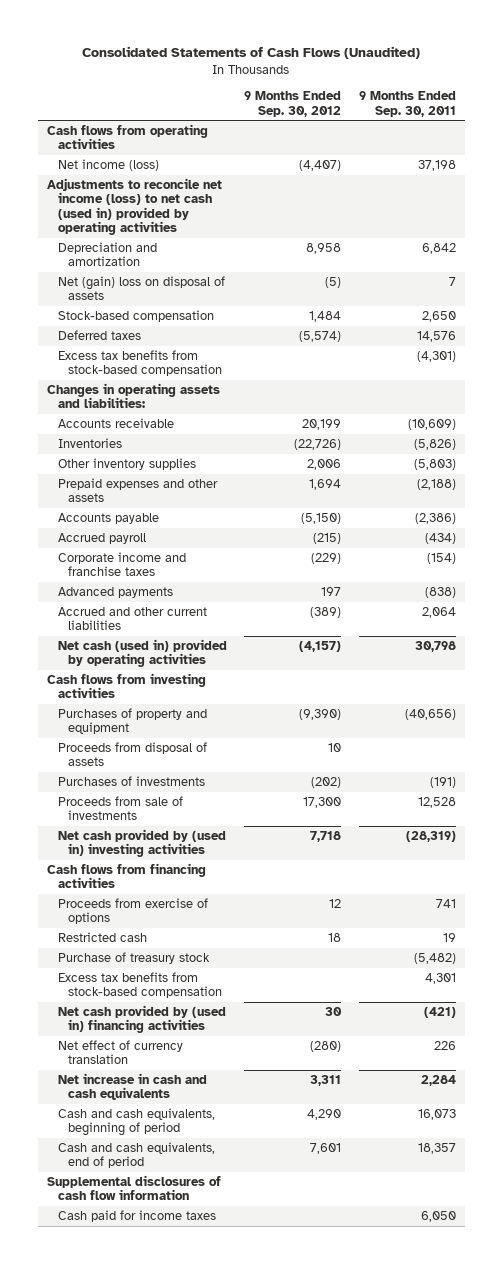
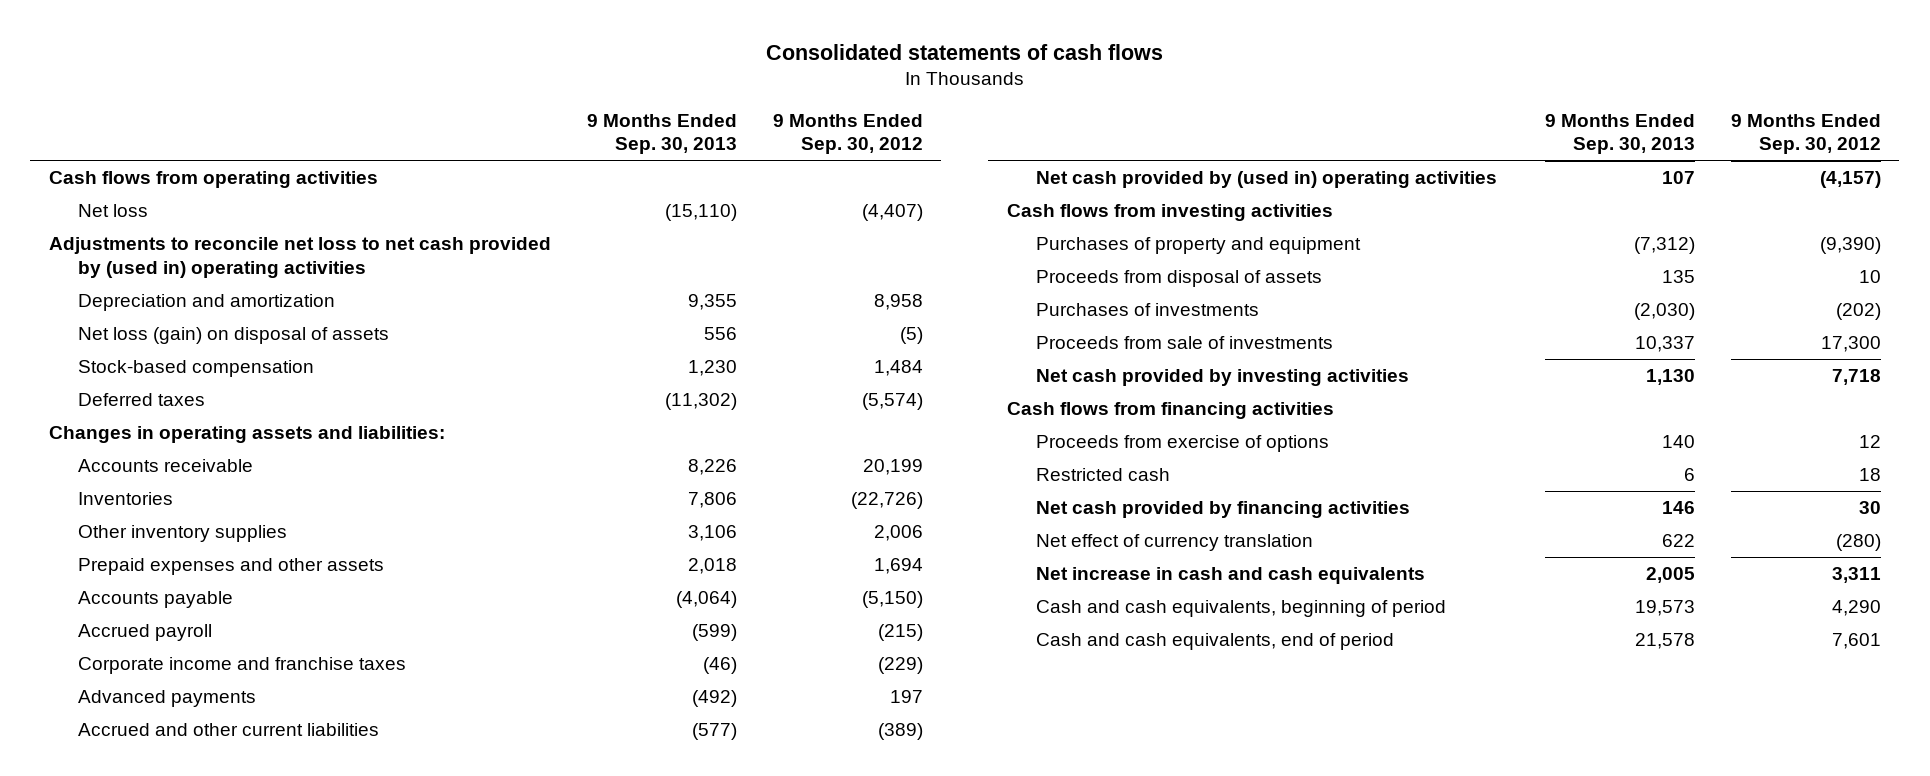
- Consolidated Statements of Cash Flows (Unaudited)
+ Consolidated statements of cash flows
- | 9 Months Ended Sep. 30, 2012 | 9 Months Ended Sep. 30, 2011
+ | 9 Months Ended Sep. 30, 2013 | 9 Months Ended Sep. 30, 2012
- Net income (loss) | (4,407) | 37,198
- Adjustments to reconcile net income (loss) to net cash (used in) provided by operating activities
+ Net loss | (15,110) | (4,407)
+ Adjustments to reconcile net loss to net cash provided by (used in) operating activities
- Net (gain) loss on disposal of assets | (5) | 7
+ Net loss (gain) on disposal of assets | 556 | (5)
- Excess tax benefits from stock-based compensation | | (4,301)
- Net cash (used in) provided by operating activities | (4,157) | 30,798
+ Net cash provided by (used in) operating activities | 107 | (4,157)
- Net cash provided by (used in) investing activities | 7,718 | (28,319)
+ Net cash provided by investing activities | 1,130 | 7,718
- Purchase of treasury stock | | (5,482)
- Excess tax benefits from stock-based compensation | | 4,301
- Net cash provided by (used in) financing activities | 30 | (421)
+ Net cash provided by financing activities | 146 | 30
- Supplemental disclosures of cash flow information
- Cash paid for income taxes | | 6,050

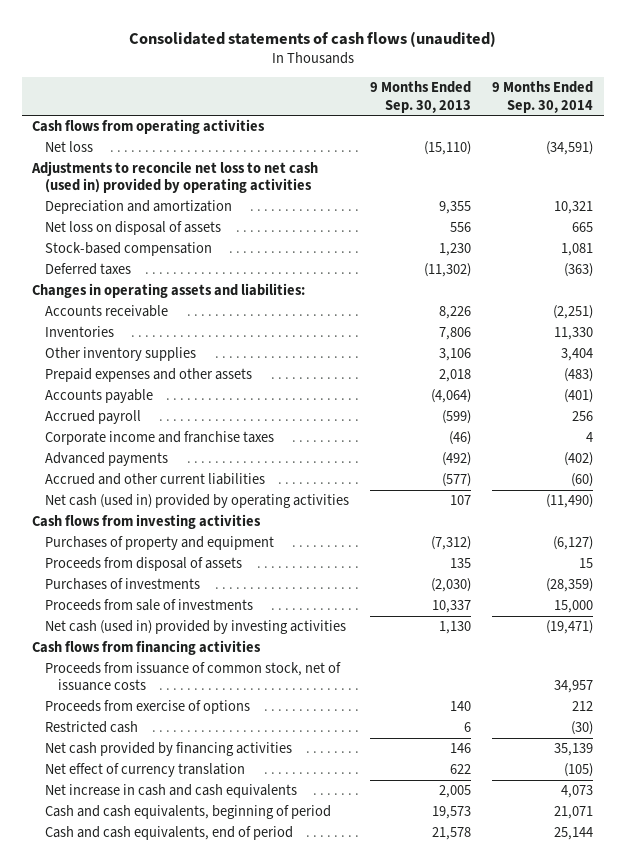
- Consolidated statements of cash flows
+ Consolidated statements of cash flows (unaudited)
- | 9 Months Ended Sep. 30, 2013 | 9 Months Ended Sep. 30, 2012
+ | 9 Months Ended Sep. 30, 2013 | 9 Months Ended Sep. 30, 2014
- Adjustments to reconcile net loss to net cash provided by (used in) operating activities
+ Adjustments to reconcile net loss to net cash (used in) provided by operating activities
- Net loss (gain) on disposal of assets | 556 | (5)
+ Net loss on disposal of assets | 556 | 665
- Net cash provided by (used in) operating activities | 107 | (4,157)
+ Net cash (used in) provided by operating activities | 107 | (11,490)
- Net cash provided by investing activities | 1,130 | 7,718
+ Net cash (used in) provided by investing activities | 1,130 | (19,471)
+ Proceeds from issuance of common stock, net of issuance costs | | 34,957

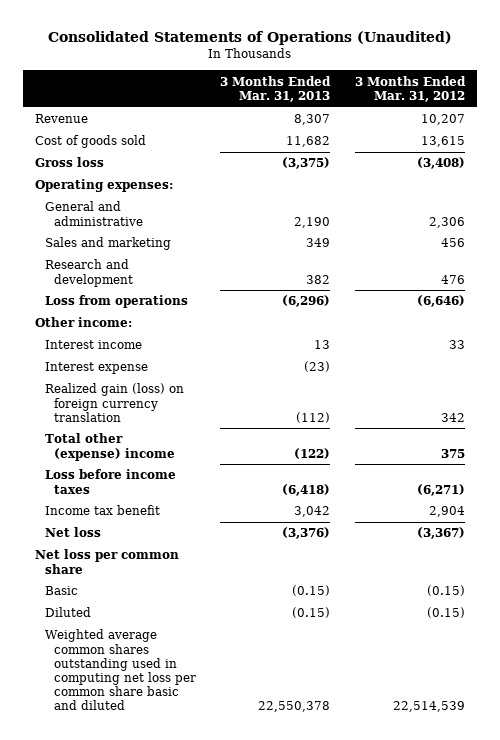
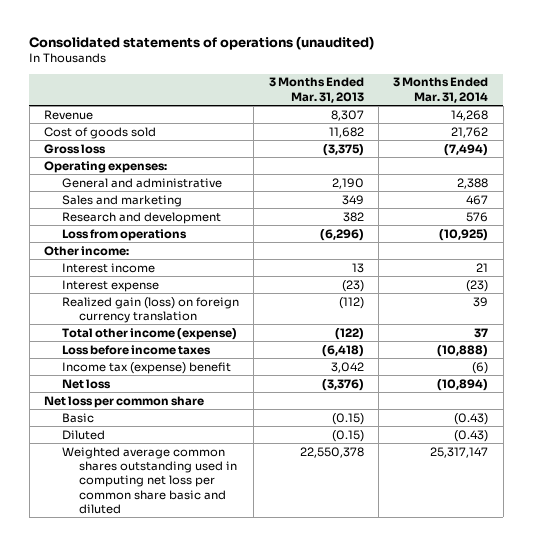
- Consolidated Statements of Operations (Unaudited)
+ Consolidated statements of operations (unaudited)
- | 3 Months Ended Mar. 31, 2013 | 3 Months Ended Mar. 31, 2012
+ | 3 Months Ended Mar. 31, 2013 | 3 Months Ended Mar. 31, 2014
- Total other (expense) income | (122) | 375
+ Total other income (expense) | (122) | 37
- Income tax benefit | 3,042 | 2,904
+ Income tax (expense) benefit | 3,042 | (6)

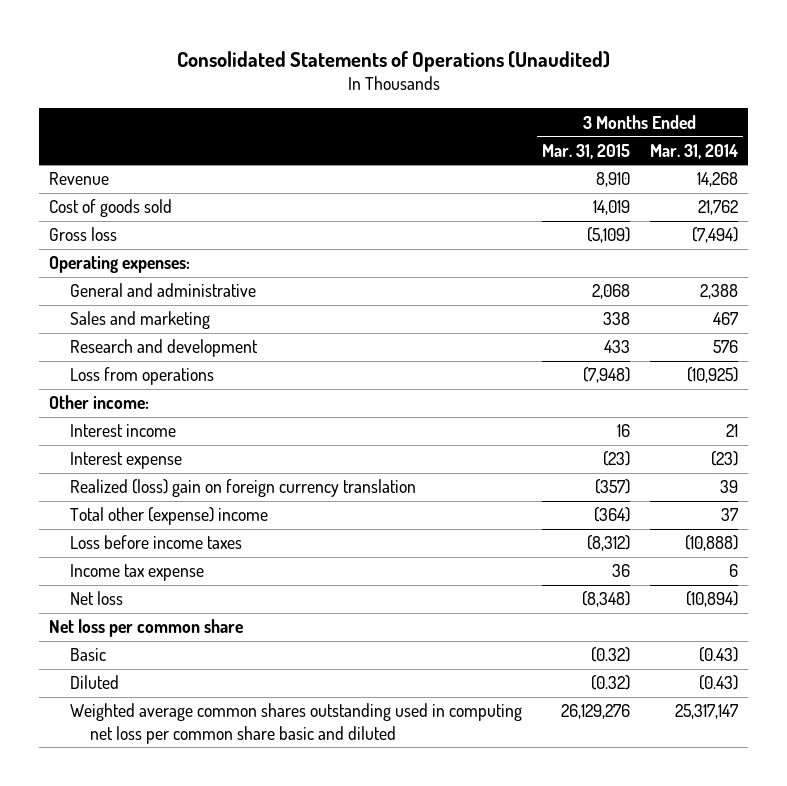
- Consolidated statements of operations (unaudited)
+ Consolidated Statements of Operations (Unaudited)
- | 3 Months Ended Mar. 31, 2013 | 3 Months Ended Mar. 31, 2014
+ | 3 Months Ended Mar. 31, 2015 | 3 Months Ended Mar. 31, 2014
- Realized gain (loss) on foreign currency translation | (112) | 39
- Total other income (expense) | (122) | 37
+ Realized (loss) gain on foreign currency translation | (357) | 39
+ Total other (expense) income | (364) | 37
- Income tax (expense) benefit | 3,042 | (6)
+ Income tax expense | 36 | 6

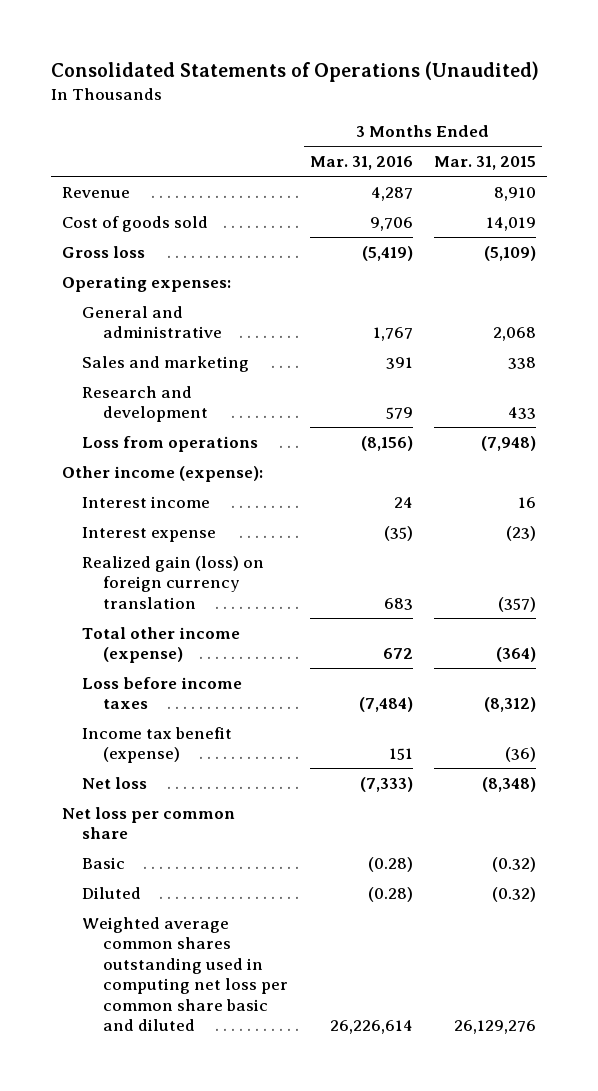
- | 3 Months Ended Mar. 31, 2015 | 3 Months Ended Mar. 31, 2014
+ | 3 Months Ended Mar. 31, 2016 | 3 Months Ended Mar. 31, 2015
- Other income:
+ Other income (expense):
- Realized (loss) gain on foreign currency translation | (357) | 39
- Total other (expense) income | (364) | 37
+ Realized gain (loss) on foreign currency translation | 683 | (357)
+ Total other income (expense) | 672 | (364)
- Income tax expense | 36 | 6
+ Income tax benefit (expense) | 151 | (36)

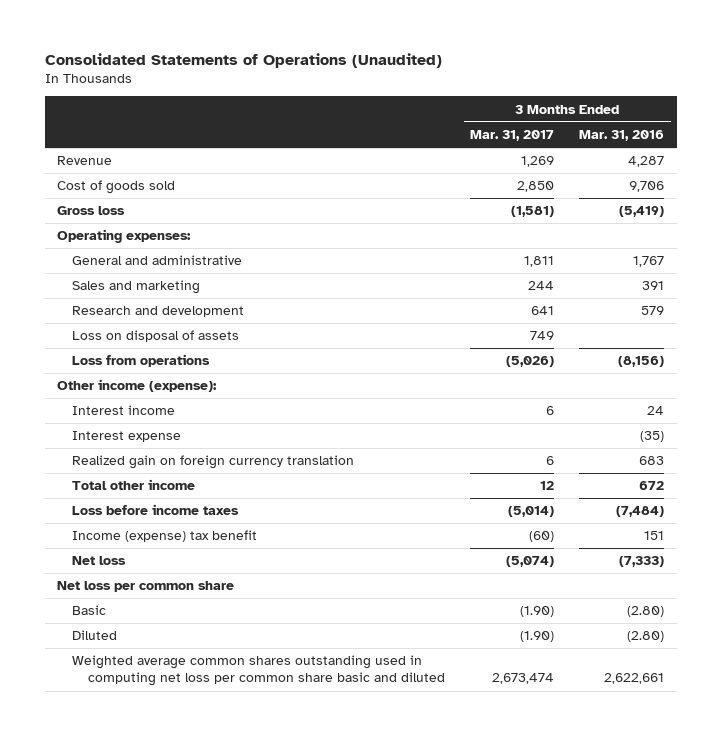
- | 3 Months Ended Mar. 31, 2016 | 3 Months Ended Mar. 31, 2015
+ | 3 Months Ended Mar. 31, 2017 | 3 Months Ended Mar. 31, 2016
+ Loss on disposal of assets | 749 |
- Realized gain (loss) on foreign currency translation | 683 | (357)
- Total other income (expense) | 672 | (364)
+ Realized gain on foreign currency translation | 6 | 683
+ Total other income | 12 | 672
- Income tax benefit (expense) | 151 | (36)
+ Income (expense) tax benefit | (60) | 151
- Basic | (0.28) | (0.32)
- Diluted | (0.28) | (0.32)
- Weighted average common shares outstanding used in computing net loss per common share basic and diluted | 26,226,614 | 26,129,276
+ Basic | (1.90) | (2.80)
+ Diluted | (1.90) | (2.80)
+ Weighted average common shares outstanding used in computing net loss per common share basic and diluted | 2,673,474 | 2,622,661

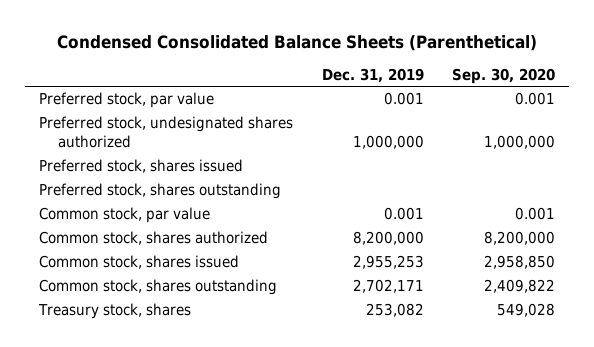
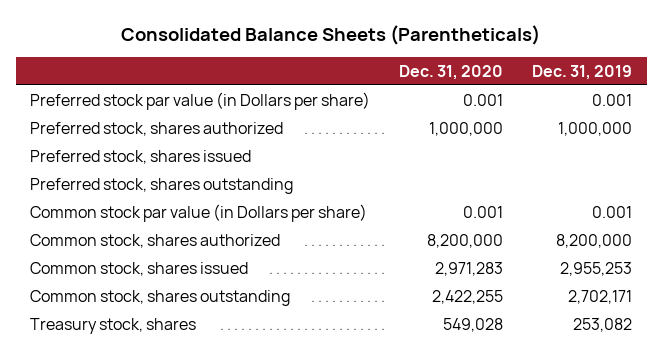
- Condensed Consolidated Balance Sheets (Parenthetical)
+ Consolidated Balance Sheets (Parentheticals)
- | Dec. 31, 2019 | Sep. 30, 2020
+ | Dec. 31, 2020 | Dec. 31, 2019
- Preferred stock, par value | 0.001 | 0.001
- Preferred stock, undesignated shares authorized | 1,000,000 | 1,000,000
+ Preferred stock par value (in Dollars per share) | 0.001 | 0.001
+ Preferred stock, shares authorized | 1,000,000 | 1,000,000
- Common stock, par value | 0.001 | 0.001
+ Common stock par value (in Dollars per share) | 0.001 | 0.001

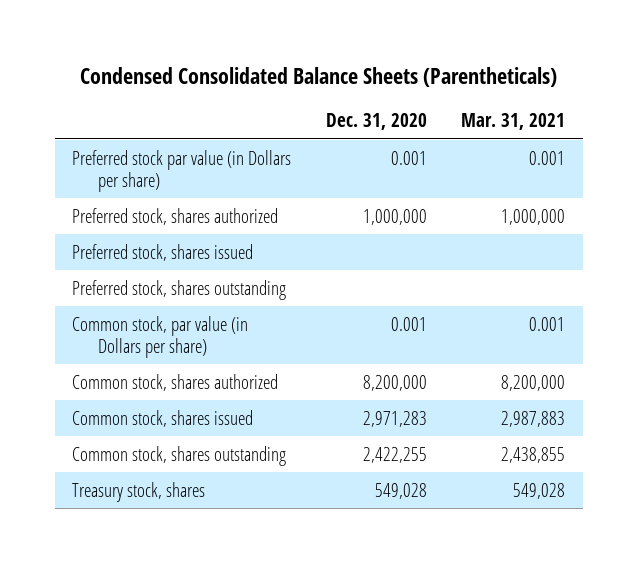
- Consolidated Balance Sheets (Parentheticals)
+ Condensed Consolidated Balance Sheets (Parentheticals)
- | Dec. 31, 2020 | Dec. 31, 2019
+ | Dec. 31, 2020 | Mar. 31, 2021
- Common stock par value (in Dollars per share) | 0.001 | 0.001
+ Common stock, par value (in Dollars per share) | 0.001 | 0.001

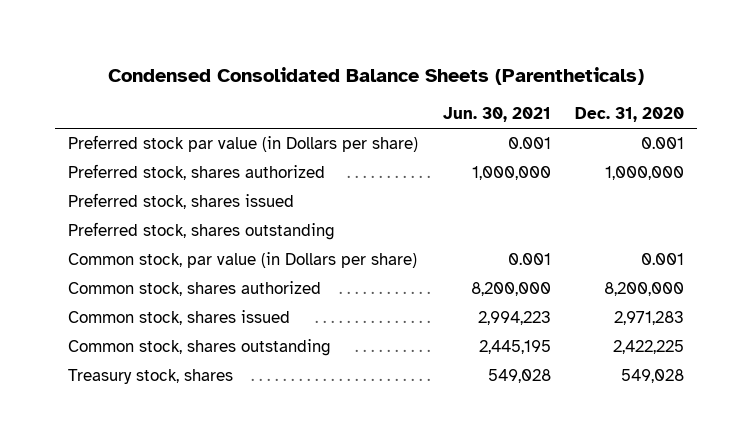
- | Dec. 31, 2020 | Mar. 31, 2021
+ | Jun. 30, 2021 | Dec. 31, 2020
- Common stock, shares outstanding | 2,422,255 | 2,438,855
+ Common stock, shares outstanding | 2,445,195 | 2,422,225

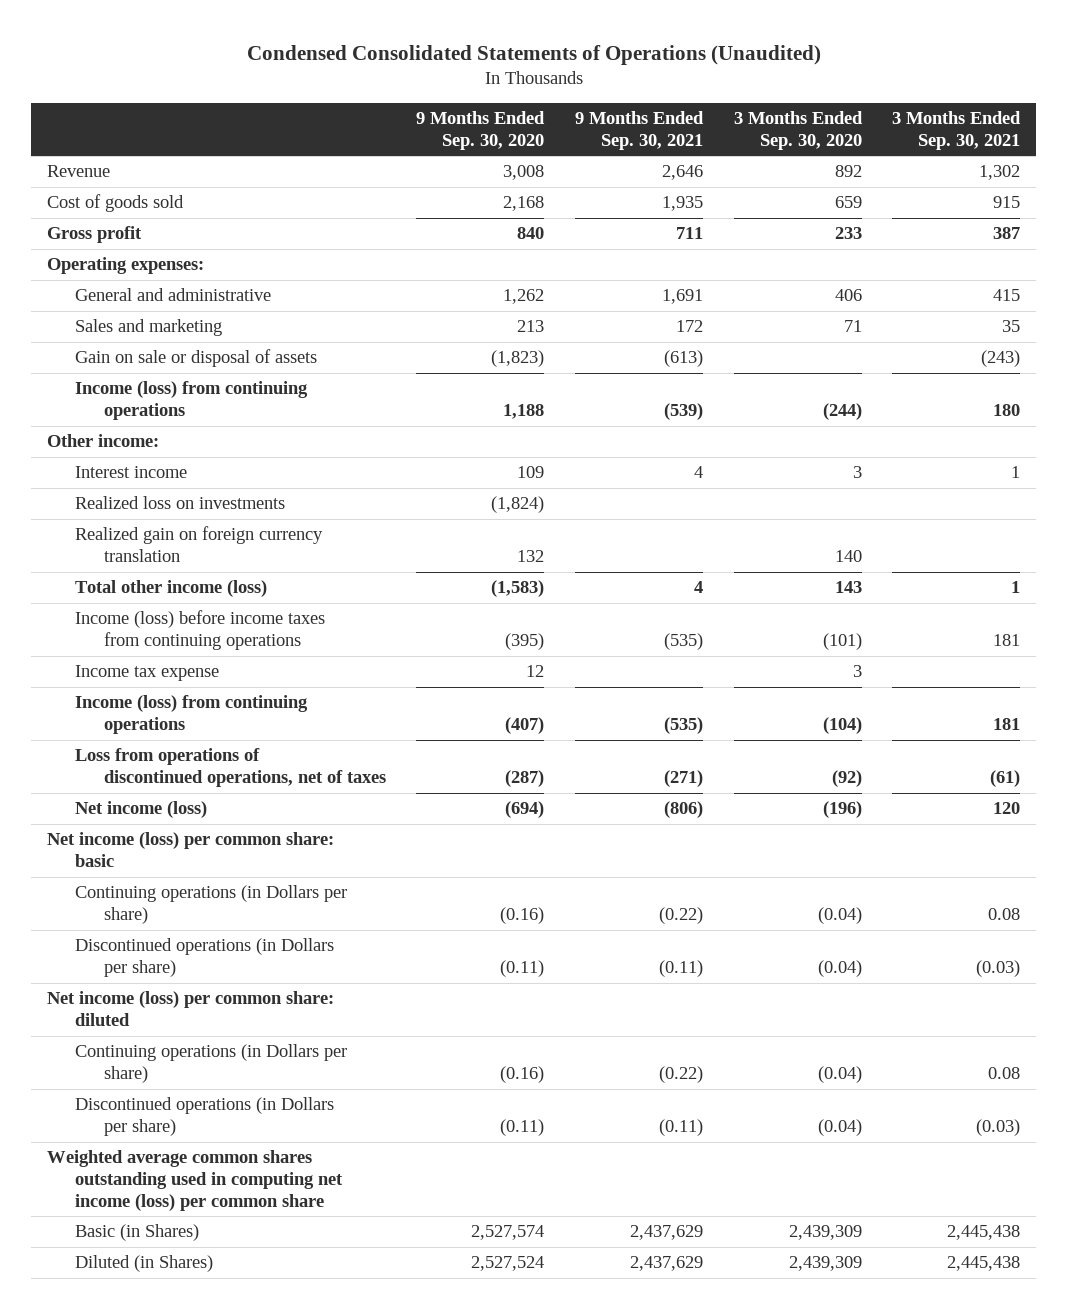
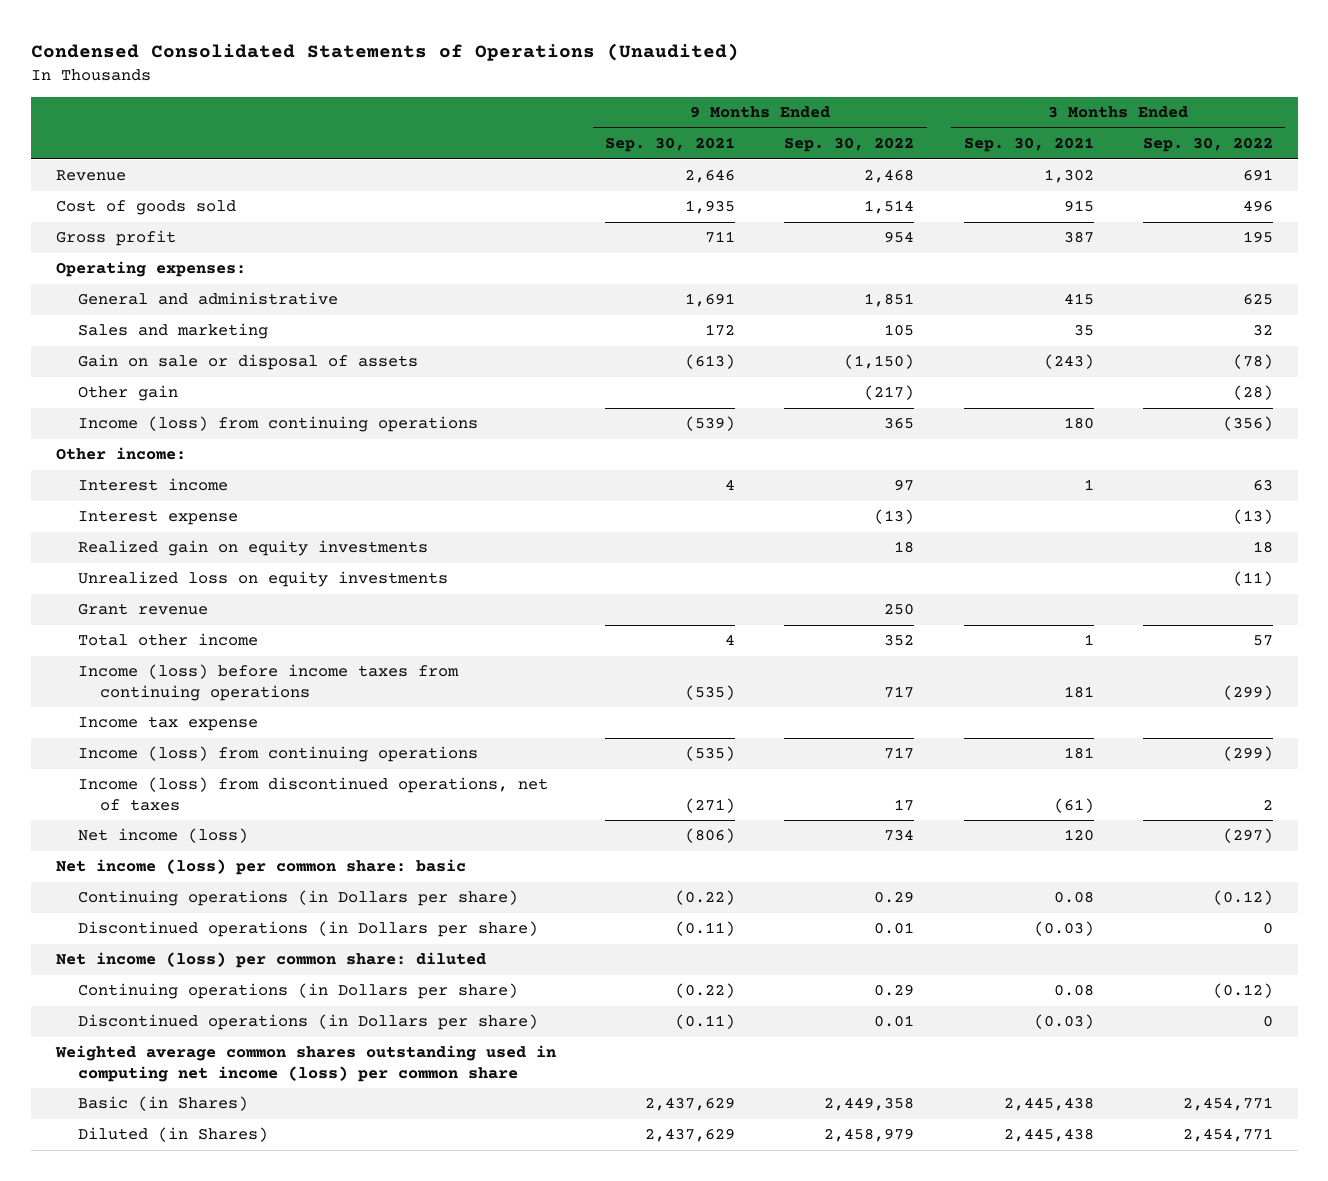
- | 9 Months Ended Sep. 30, 2020 | 9 Months Ended Sep. 30, 2021 | 3 Months Ended Sep. 30, 2020 | 3 Months Ended Sep. 30, 2021
+ | 9 Months Ended Sep. 30, 2021 | 9 Months Ended Sep. 30, 2022 | 3 Months Ended Sep. 30, 2021 | 3 Months Ended Sep. 30, 2022
+ Other gain | | (217) | | (28)
- Realized loss on investments | (1,824) | | |
- Realized gain on foreign currency translation | 132 | | 140 |
- Total other income (loss) | (1,583) | 4 | 143 | 1
+ Interest expense | | (13) | | (13)
+ Realized gain on equity investments | | 18 | | 18
+ Unrealized loss on equity investments | | | | (11)
+ Grant revenue | | 250 | |
+ Total other income | 4 | 352 | 1 | 57
- Loss from operations of discontinued operations, net of taxes | (287) | (271) | (92) | (61)
+ Income (loss) from discontinued operations, net of taxes | (271) | 17 | (61) | 2

